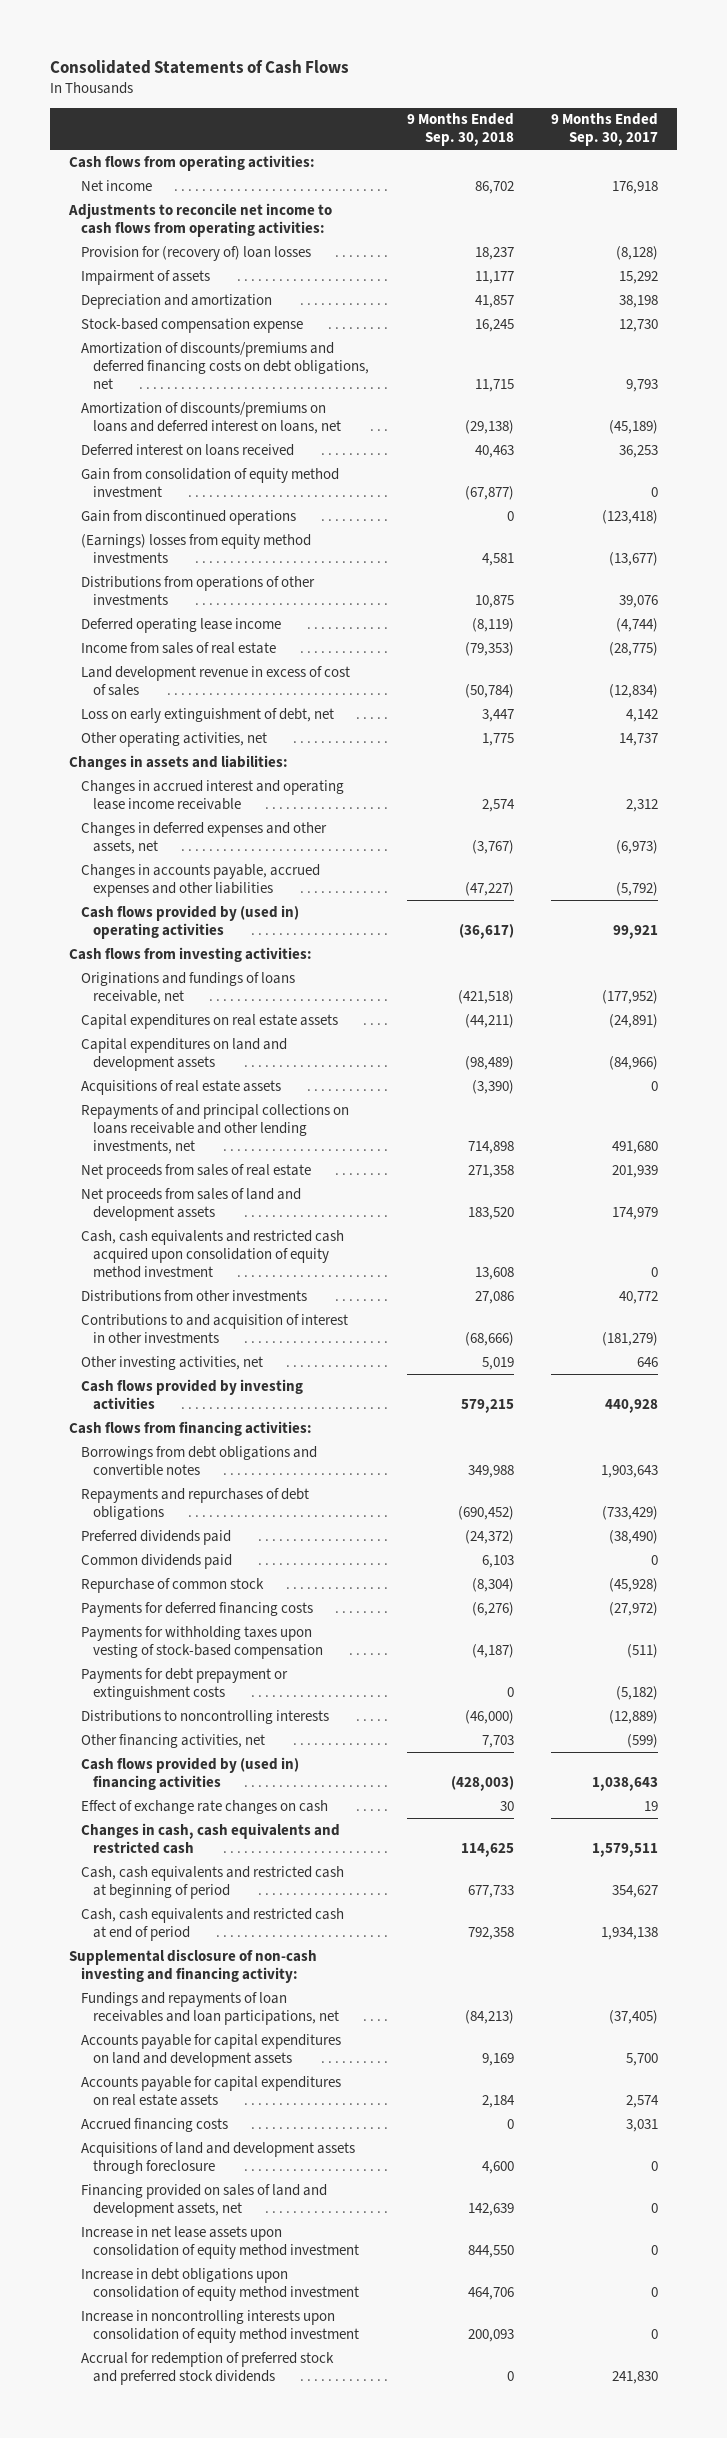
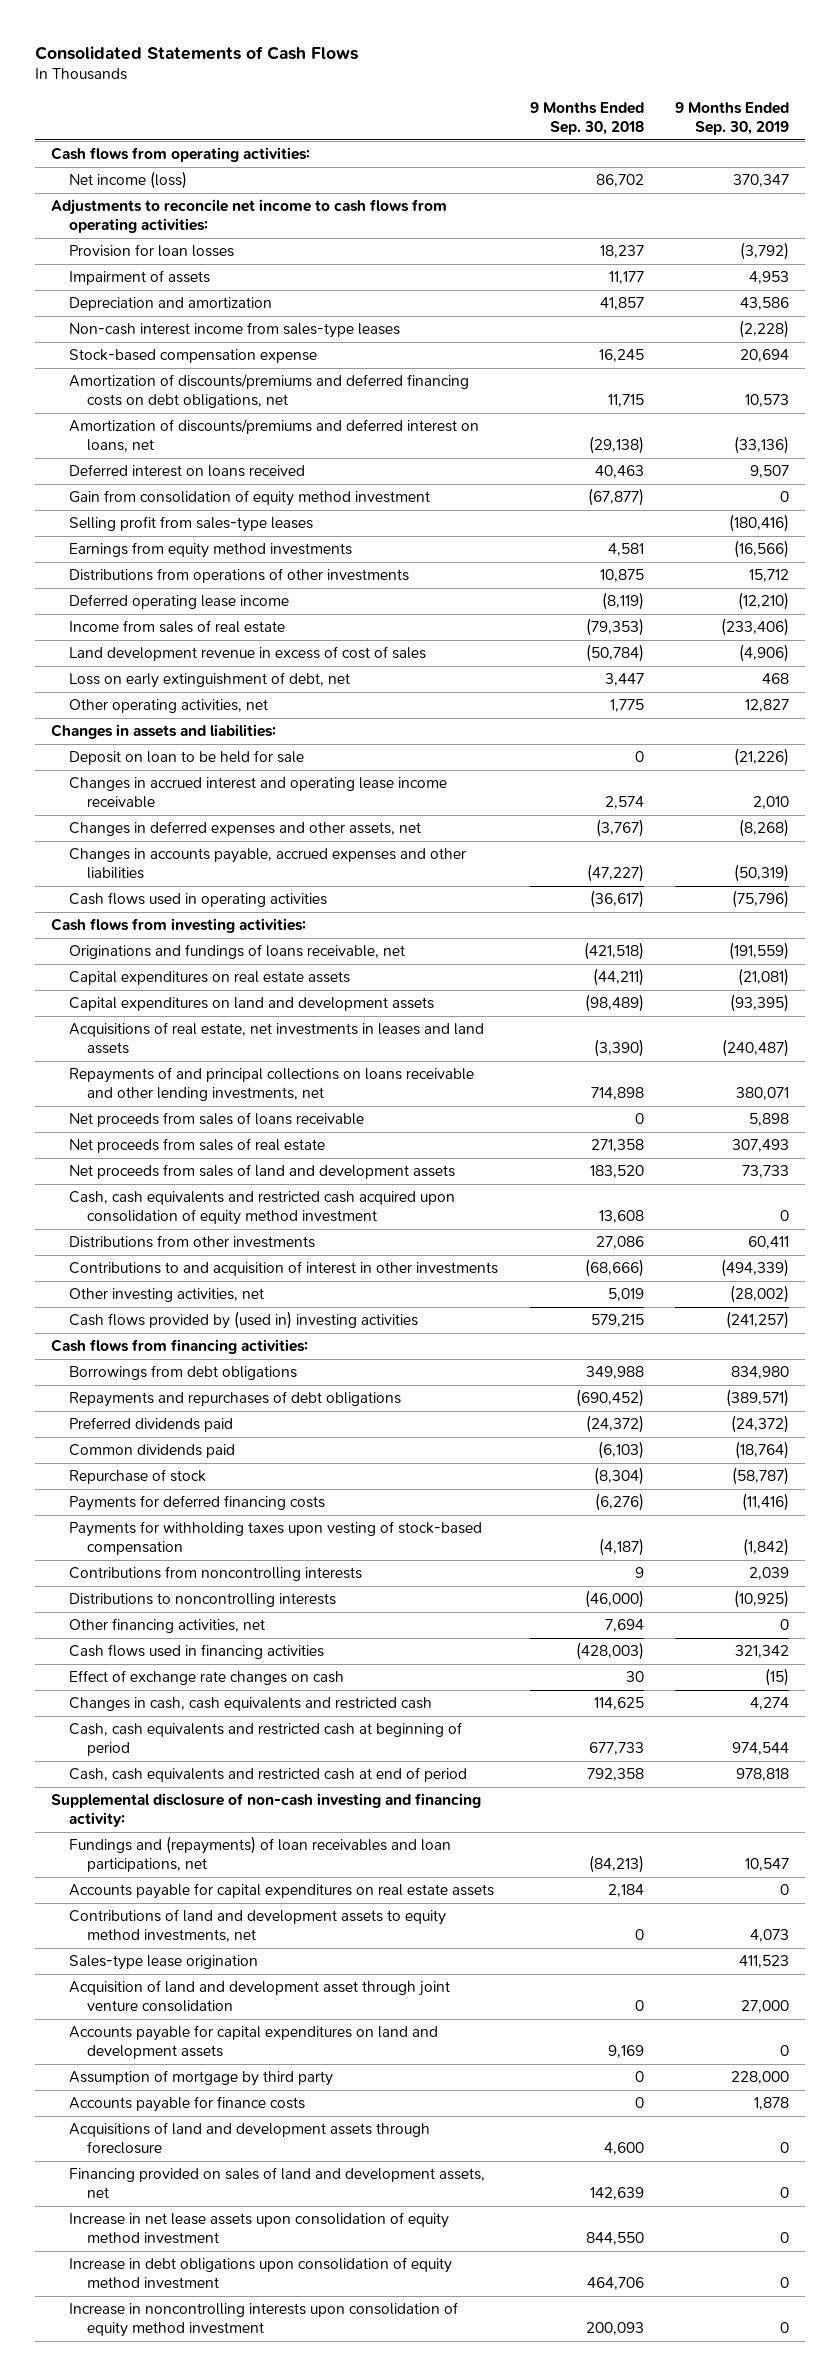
- | 9 Months Ended Sep. 30, 2018 | 9 Months Ended Sep. 30, 2017
+ | 9 Months Ended Sep. 30, 2018 | 9 Months Ended Sep. 30, 2019
- Net income | 86,702 | 176,918
+ Net income (loss) | 86,702 | 370,347
- Provision for (recovery of) loan losses | 18,237 | (8,128)
+ Provision for loan losses | 18,237 | (3,792)
+ Non-cash interest income from sales-type leases | | (2,228)
- Amortization of discounts/premiums on loans and deferred interest on loans, net | (29,138) | (45,189)
+ Amortization of discounts/premiums and deferred interest on loans, net | (29,138) | (33,136)
- Gain from discontinued operations | 0 | (123,418)
- (Earnings) losses from equity method investments | 4,581 | (13,677)
+ Selling profit from sales-type leases | | (180,416)
+ Earnings from equity method investments | 4,581 | (16,566)
+ Deposit on loan to be held for sale | 0 | (21,226)
- Cash flows provided by (used in) operating activities | (36,617) | 99,921
+ Cash flows used in operating activities | (36,617) | (75,796)
- Acquisitions of real estate assets | (3,390) | 0
+ Acquisitions of real estate, net investments in leases and land assets | (3,390) | (240,487)
+ Net proceeds from sales of loans receivable | 0 | 5,898
- Cash flows provided by investing activities | 579,215 | 440,928
+ Cash flows provided by (used in) investing activities | 579,215 | (241,257)
- Borrowings from debt obligations and convertible notes | 349,988 | 1,903,643
+ Borrowings from debt obligations | 349,988 | 834,980
- Common dividends paid | 6,103 | 0
- Repurchase of common stock | (8,304) | (45,928)
+ Common dividends paid | (6,103) | (18,764)
+ Repurchase of stock | (8,304) | (58,787)
- Payments for debt prepayment or extinguishment costs | 0 | (5,182)
+ Contributions from noncontrolling interests | 9 | 2,039
- Other financing activities, net | 7,703 | (599)
- Cash flows provided by (used in) financing activities | (428,003) | 1,038,643
+ Other financing activities, net | 7,694 | 0
+ Cash flows used in financing activities | (428,003) | 321,342
- Fundings and repayments of loan receivables and loan participations, net | (84,213) | (37,405)
+ Fundings and (repayments) of loan receivables and loan participations, net | (84,213) | 10,547
- Accrued financing costs | 0 | 3,031
+ Contributions of land and development assets to equity method investments, net | 0 | 4,073
+ Sales-type lease origination | | 411,523
+ Acquisition of land and development asset through joint venture consolidation | 0 | 27,000
moved down: Accounts payable for capital expenditures on land and development assets | 9,169 | 0
+ Assumption of mortgage by third party | 0 | 228,000
+ Accounts payable for finance costs | 0 | 1,878
- Accrual for redemption of preferred stock and preferred stock dividends | 0 | 241,830

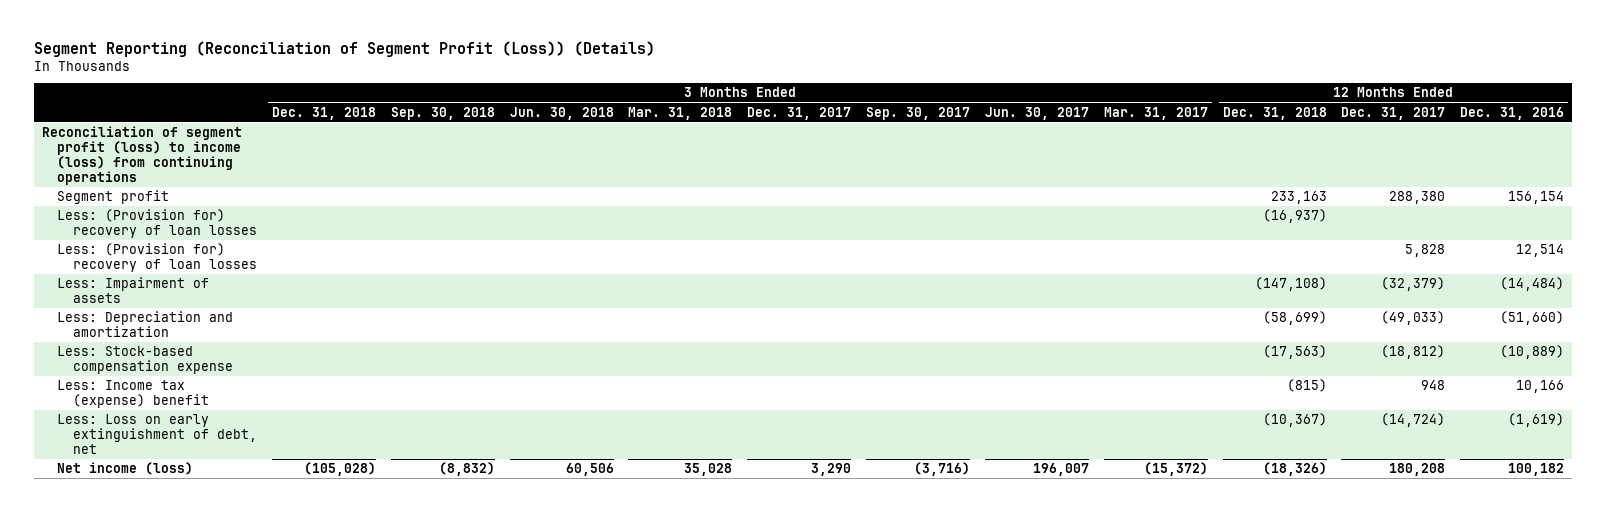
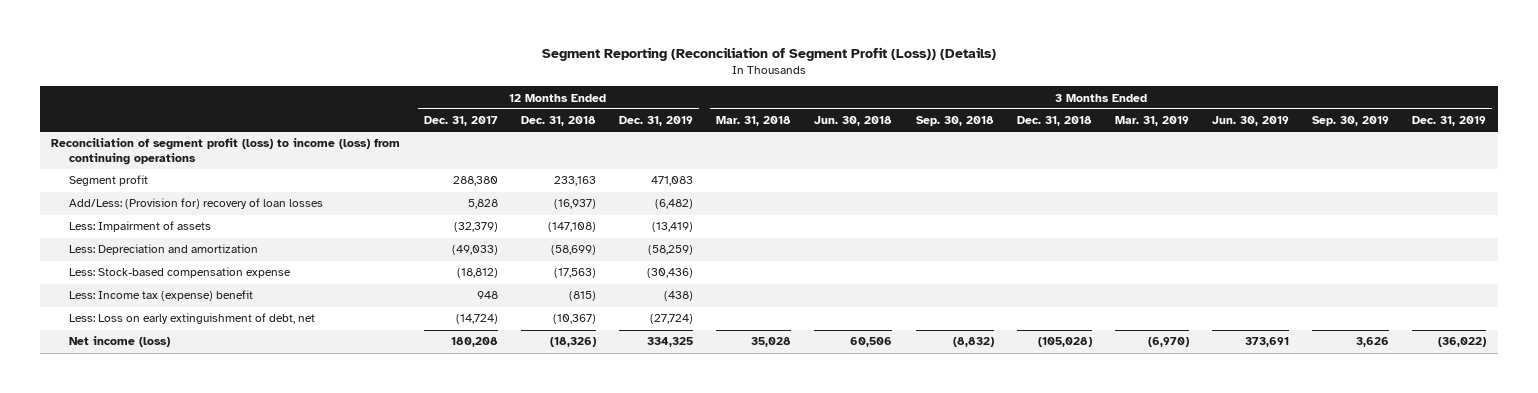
- | 3 Months Ended Dec. 31, 2018 | 3 Months Ended Sep. 30, 2018 | 3 Months Ended Jun. 30, 2018 | 3 Months Ended Mar. 31, 2018 | 3 Months Ended Dec. 31, 2017 | 3 Months Ended Sep. 30, 2017 | 3 Months Ended Jun. 30, 2017 | 3 Months Ended Mar. 31, 2017 | 12 Months Ended Dec. 31, 2018 | 12 Months Ended Dec. 31, 2017 | 12 Months Ended Dec. 31, 2016
+ | 12 Months Ended Dec. 31, 2017 | 12 Months Ended Dec. 31, 2018 | 12 Months Ended Dec. 31, 2019 | 3 Months Ended Mar. 31, 2018 | 3 Months Ended Jun. 30, 2018 | 3 Months Ended Sep. 30, 2018 | 3 Months Ended Dec. 31, 2018 | 3 Months Ended Mar. 31, 2019 | 3 Months Ended Jun. 30, 2019 | 3 Months Ended Sep. 30, 2019 | 3 Months Ended Dec. 31, 2019
- Less: (Provision for) recovery of loan losses | | | | | | | | | (16,937) | |
- Less: (Provision for) recovery of loan losses | | | | | | | | | | 5,828 | 12,514
+ Add/Less: (Provision for) recovery of loan losses | 5,828 | (16,937) | (6,482) | | | | | | | |

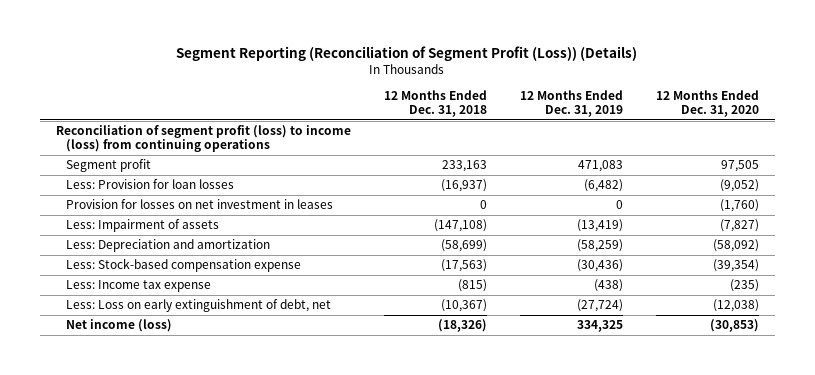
- | 12 Months Ended Dec. 31, 2017 | 12 Months Ended Dec. 31, 2018 | 12 Months Ended Dec. 31, 2019 | 3 Months Ended Mar. 31, 2018 | 3 Months Ended Jun. 30, 2018 | 3 Months Ended Sep. 30, 2018 | 3 Months Ended Dec. 31, 2018 | 3 Months Ended Mar. 31, 2019 | 3 Months Ended Jun. 30, 2019 | 3 Months Ended Sep. 30, 2019 | 3 Months Ended Dec. 31, 2019
+ | 12 Months Ended Dec. 31, 2018 | 12 Months Ended Dec. 31, 2019 | 12 Months Ended Dec. 31, 2020
- Add/Less: (Provision for) recovery of loan losses | 5,828 | (16,937) | (6,482) | | | | | | | |
+ Less: Provision for loan losses | (16,937) | (6,482) | (9,052)
+ Provision for losses on net investment in leases | 0 | 0 | (1,760)
- Less: Income tax (expense) benefit | 948 | (815) | (438) | | | | | | | |
+ Less: Income tax expense | (815) | (438) | (235)

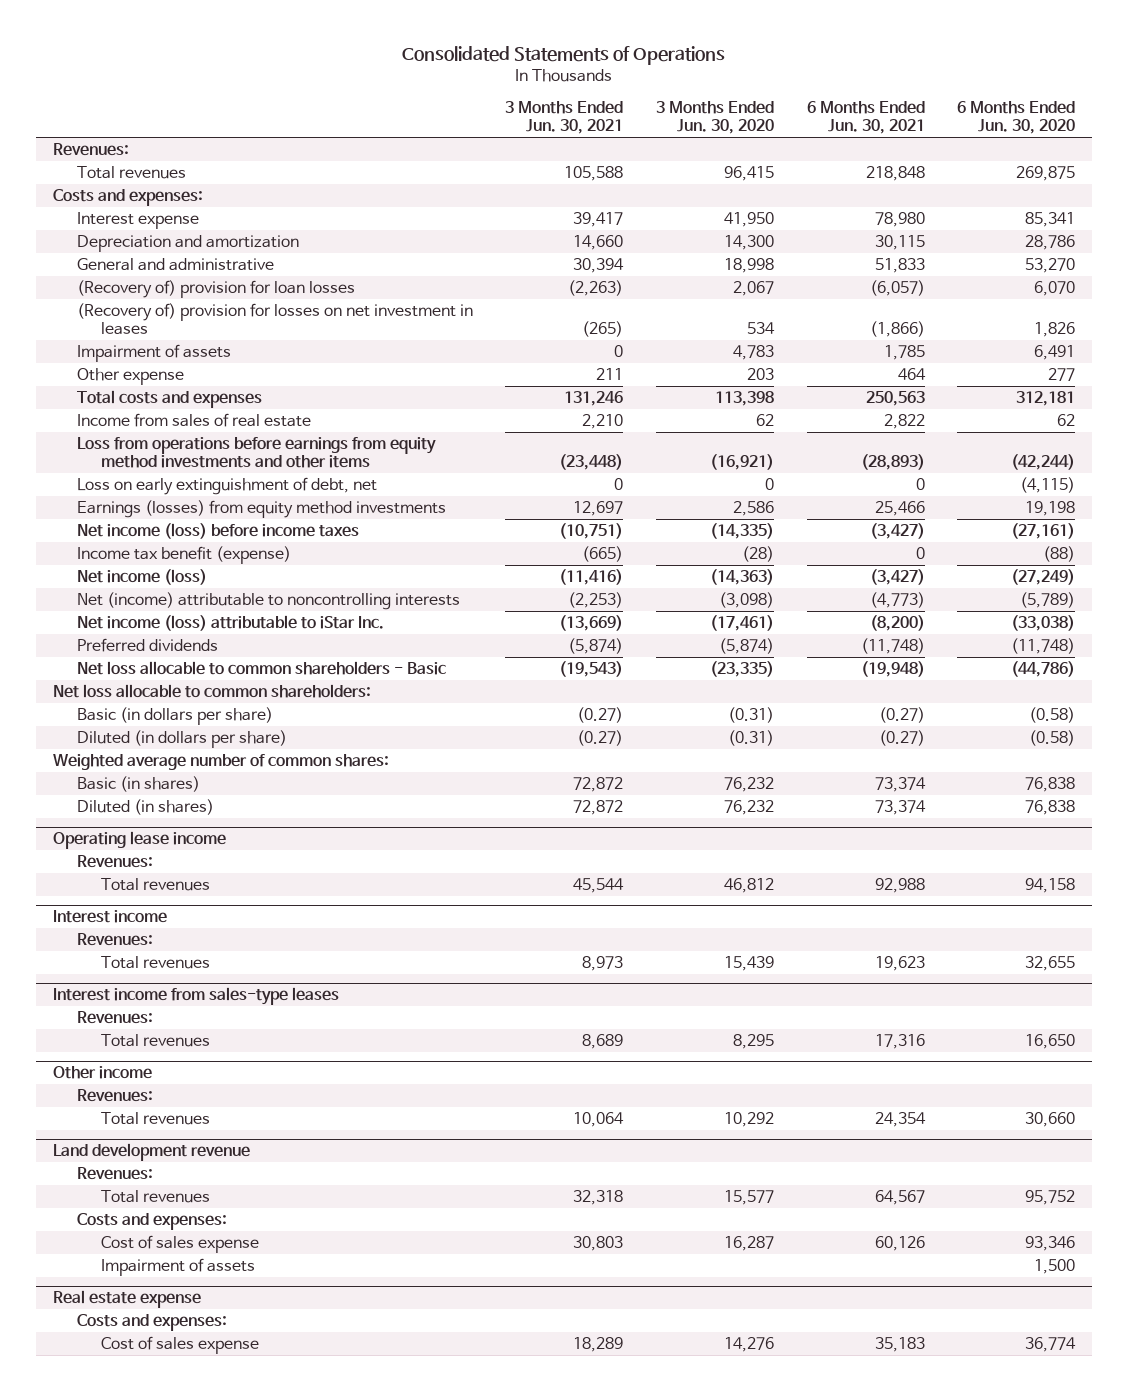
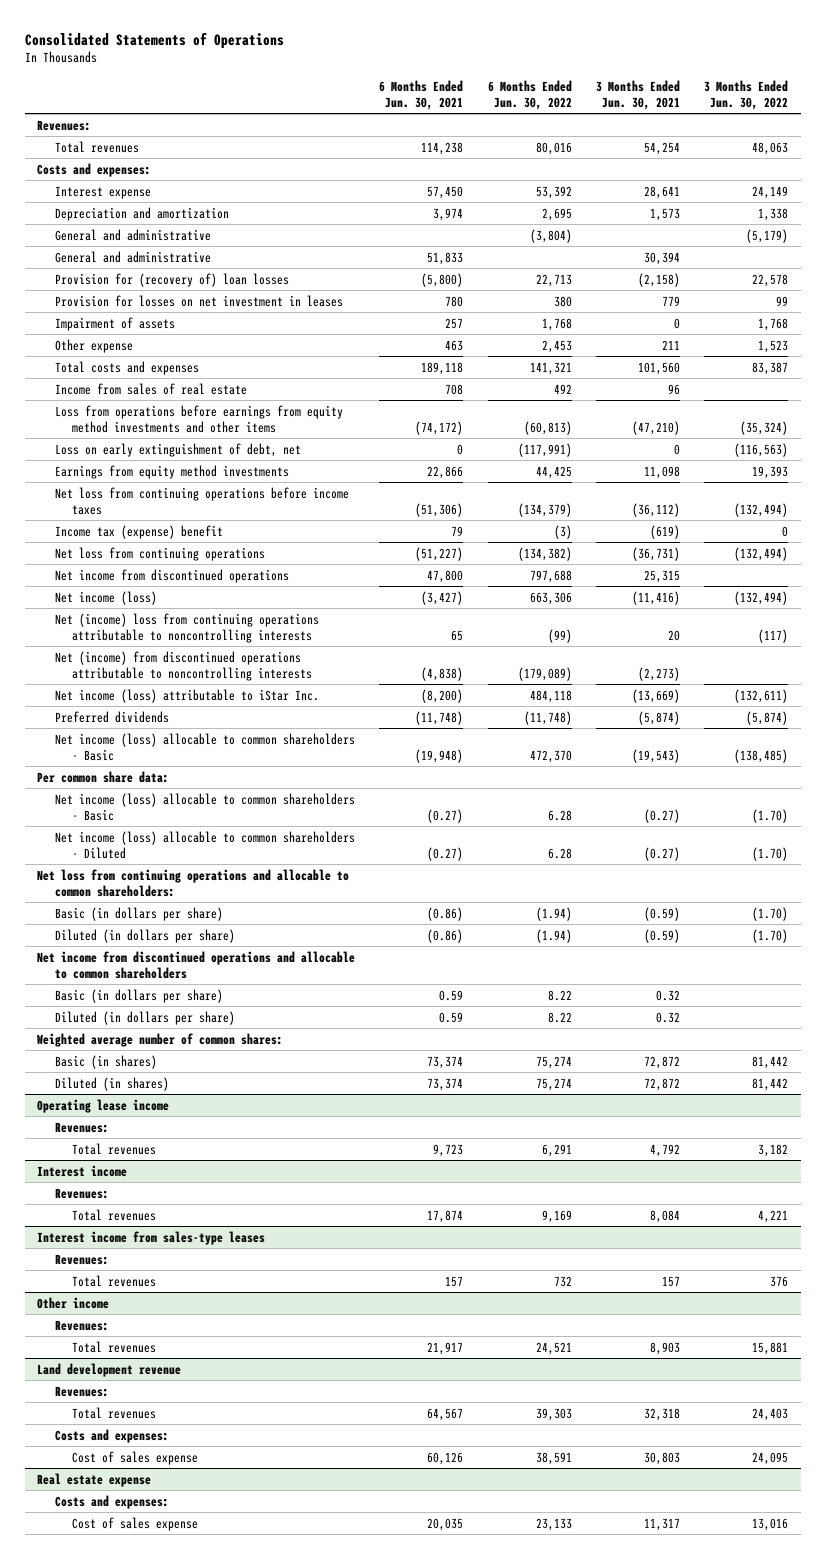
- | 3 Months Ended Jun. 30, 2021 | 3 Months Ended Jun. 30, 2020 | 6 Months Ended Jun. 30, 2021 | 6 Months Ended Jun. 30, 2020
+ | 6 Months Ended Jun. 30, 2021 | 6 Months Ended Jun. 30, 2022 | 3 Months Ended Jun. 30, 2021 | 3 Months Ended Jun. 30, 2022
- Total revenues | 105,588 | 96,415 | 218,848 | 269,875
+ Total revenues | 114,238 | 80,016 | 54,254 | 48,063
- Interest expense | 39,417 | 41,950 | 78,980 | 85,341
- Depreciation and amortization | 14,660 | 14,300 | 30,115 | 28,786
+ Interest expense | 57,450 | 53,392 | 28,641 | 24,149
+ Depreciation and amortization | 3,974 | 2,695 | 1,573 | 1,338
+ General and administrative | | (3,804) | | (5,179)
- (Recovery of) provision for loan losses | (2,263) | 2,067 | (6,057) | 6,070
- (Recovery of) provision for losses on net investment in leases | (265) | 534 | (1,866) | 1,826
- Impairment of assets | 0 | 4,783 | 1,785 | 6,491
- Other expense | 211 | 203 | 464 | 277
- Total costs and expenses | 131,246 | 113,398 | 250,563 | 312,181
- Income from sales of real estate | 2,210 | 62 | 2,822 | 62
- Loss from operations before earnings from equity method investments and other items | (23,448) | (16,921) | (28,893) | (42,244)
+ Provision for (recovery of) loan losses | (5,800) | 22,713 | (2,158) | 22,578
+ Provision for losses on net investment in leases | 780 | 380 | 779 | 99
+ Impairment of assets | 257 | 1,768 | 0 | 1,768
+ Other expense | 463 | 2,453 | 211 | 1,523
+ Total costs and expenses | 189,118 | 141,321 | 101,560 | 83,387
+ Income from sales of real estate | 708 | 492 | 96 |
+ Loss from operations before earnings from equity method investments and other items | (74,172) | (60,813) | (47,210) | (35,324)
- Earnings (losses) from equity method investments | 12,697 | 2,586 | 25,466 | 19,198
- Net income (loss) before income taxes | (10,751) | (14,335) | (3,427) | (27,161)
- Income tax benefit (expense) | (665) | (28) | 0 | (88)
+ Earnings from equity method investments | 22,866 | 44,425 | 11,098 | 19,393
+ Net loss from continuing operations before income taxes | (51,306) | (134,379) | (36,112) | (132,494)
+ Income tax (expense) benefit | 79 | (3) | (619) | 0
+ Net loss from continuing operations | (51,227) | (134,382) | (36,731) | (132,494)
+ Net income from discontinued operations | 47,800 | 797,688 | 25,315 |
- Net (income) attributable to noncontrolling interests | (2,253) | (3,098) | (4,773) | (5,789)
+ Net (income) loss from continuing operations attributable to noncontrolling interests | 65 | (99) | 20 | (117)
+ Net (income) from discontinued operations attributable to noncontrolling interests | (4,838) | (179,089) | (2,273) |
- Net loss allocable to common shareholders - Basic | (19,543) | (23,335) | (19,948) | (44,786)
- Net loss allocable to common shareholders:
- Basic (in dollars per share) | (0.27) | (0.31) | (0.27) | (0.58)
- Diluted (in dollars per share) | (0.27) | (0.31) | (0.27) | (0.58)
+ Net income (loss) allocable to common shareholders - Basic | (19,948) | 472,370 | (19,543) | (138,485)
+ Per common share data:
+ Net income (loss) allocable to common shareholders - Basic | (0.27) | 6.28 | (0.27) | (1.70)
+ Net income (loss) allocable to common shareholders - Diluted | (0.27) | 6.28 | (0.27) | (1.70)
+ Net loss from continuing operations and allocable to common shareholders:
+ Basic (in dollars per share) | (0.86) | (1.94) | (0.59) | (1.70)
+ Diluted (in dollars per share) | (0.86) | (1.94) | (0.59) | (1.70)
+ Net income from discontinued operations and allocable to common shareholders
+ Basic (in dollars per share) | 0.59 | 8.22 | 0.32 |
+ Diluted (in dollars per share) | 0.59 | 8.22 | 0.32 |
@ Operating lease income
- Total revenues | 45,544 | 46,812 | 92,988 | 94,158
+ Total revenues | 9,723 | 6,291 | 4,792 | 3,182
@ Interest income
- Total revenues | 8,973 | 15,439 | 19,623 | 32,655
+ Total revenues | 17,874 | 9,169 | 8,084 | 4,221
@ Interest income from sales-type leases
- Total revenues | 8,689 | 8,295 | 17,316 | 16,650
+ Total revenues | 157 | 732 | 157 | 376
@ Other income
- Total revenues | 10,064 | 10,292 | 24,354 | 30,660
+ Total revenues | 21,917 | 24,521 | 8,903 | 15,881
@ Land development revenue
- Impairment of assets | | | | 1,500
@ Real estate expense
- Cost of sales expense | 18,289 | 14,276 | 35,183 | 36,774
+ Cost of sales expense | 20,035 | 23,133 | 11,317 | 13,016

